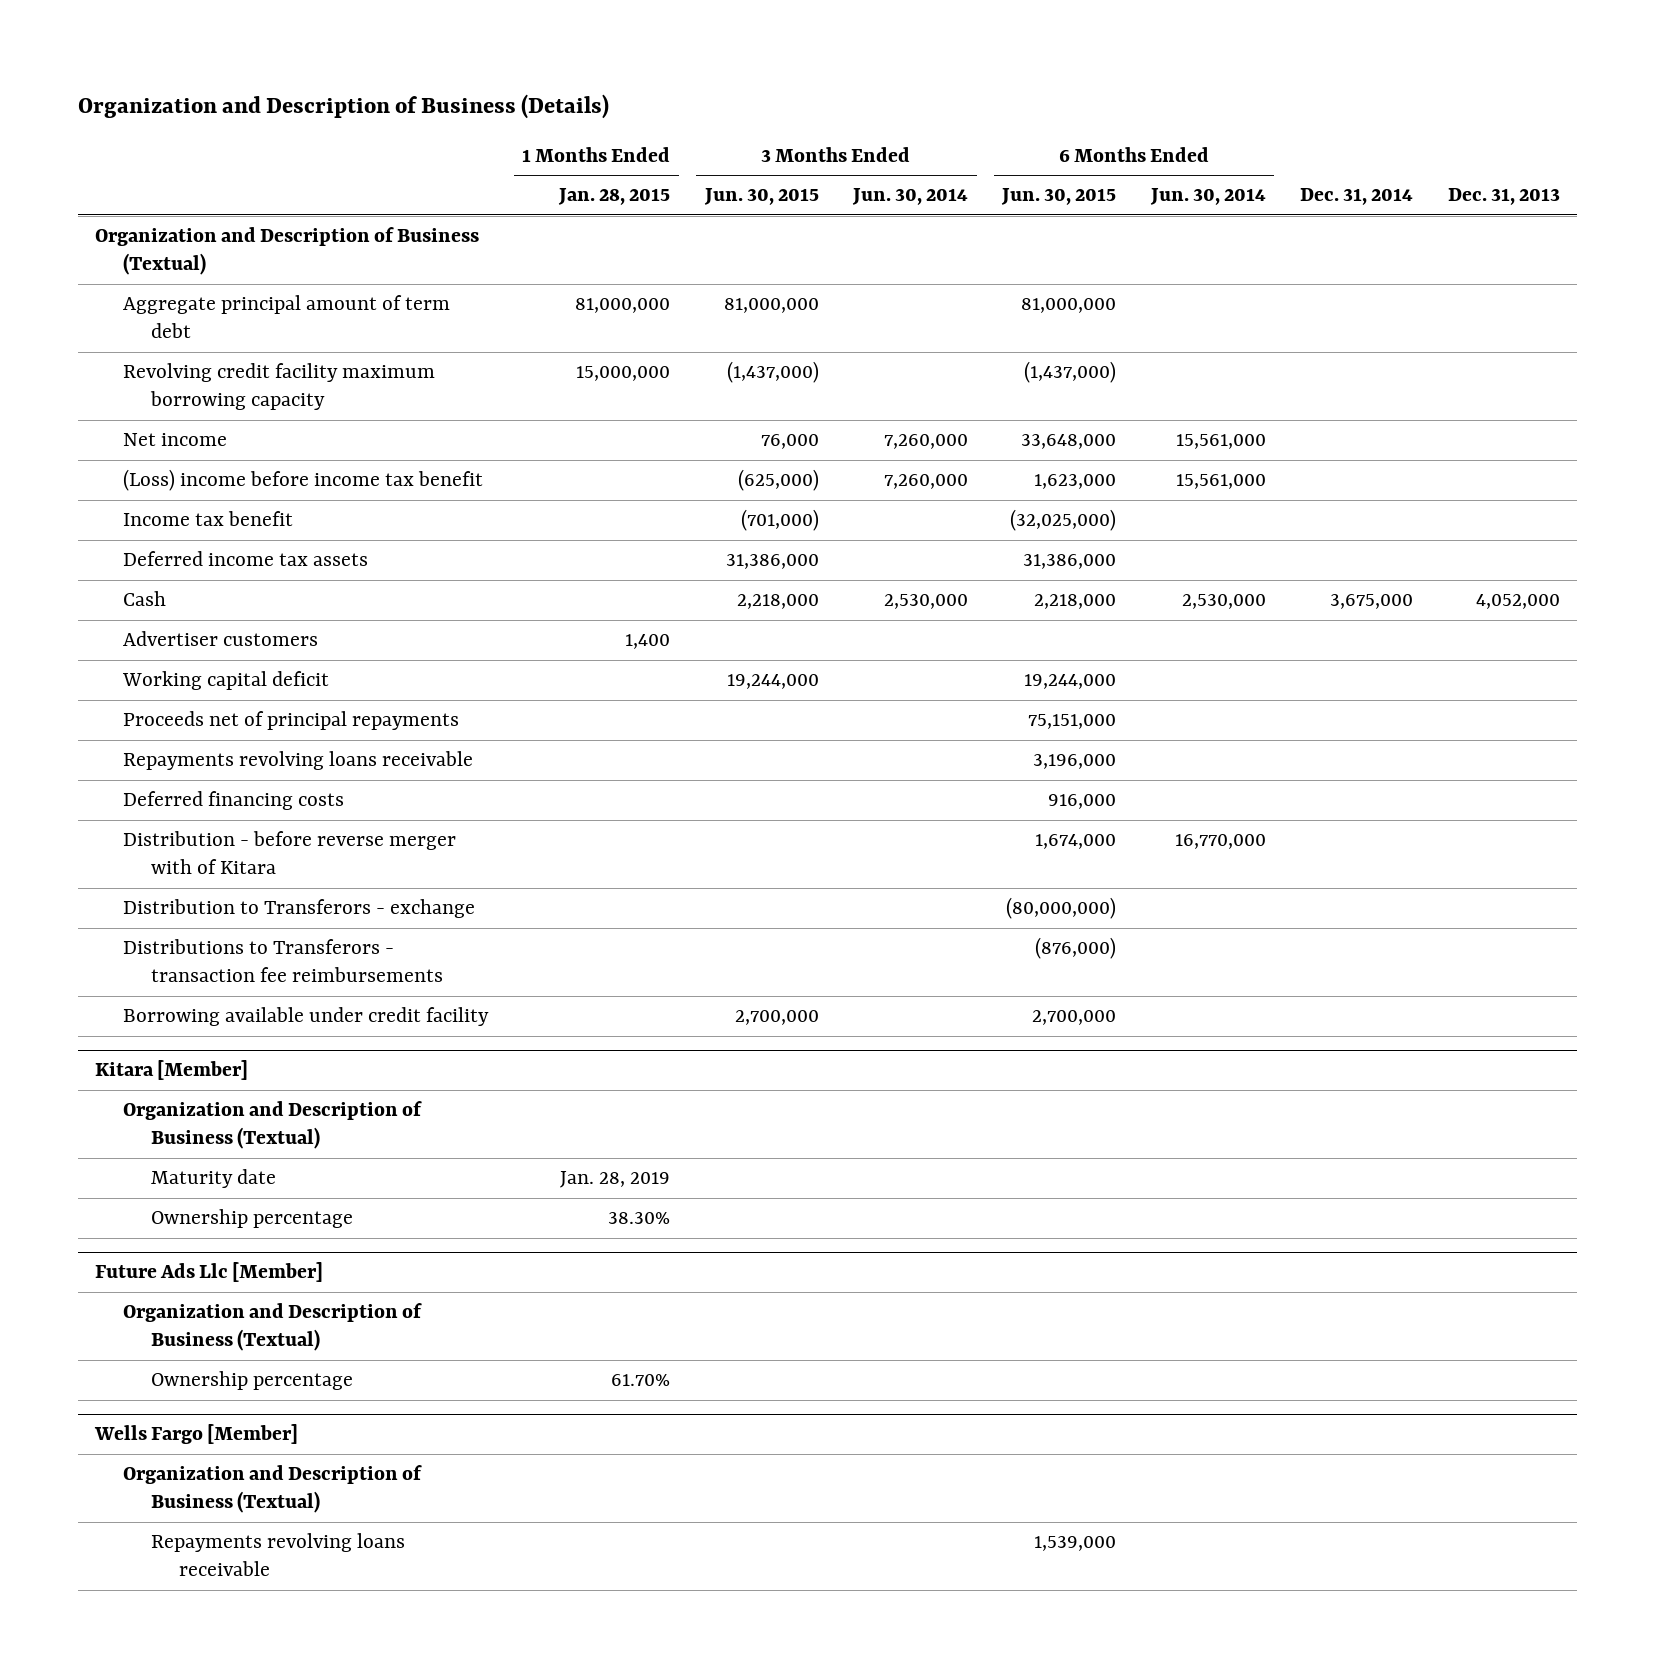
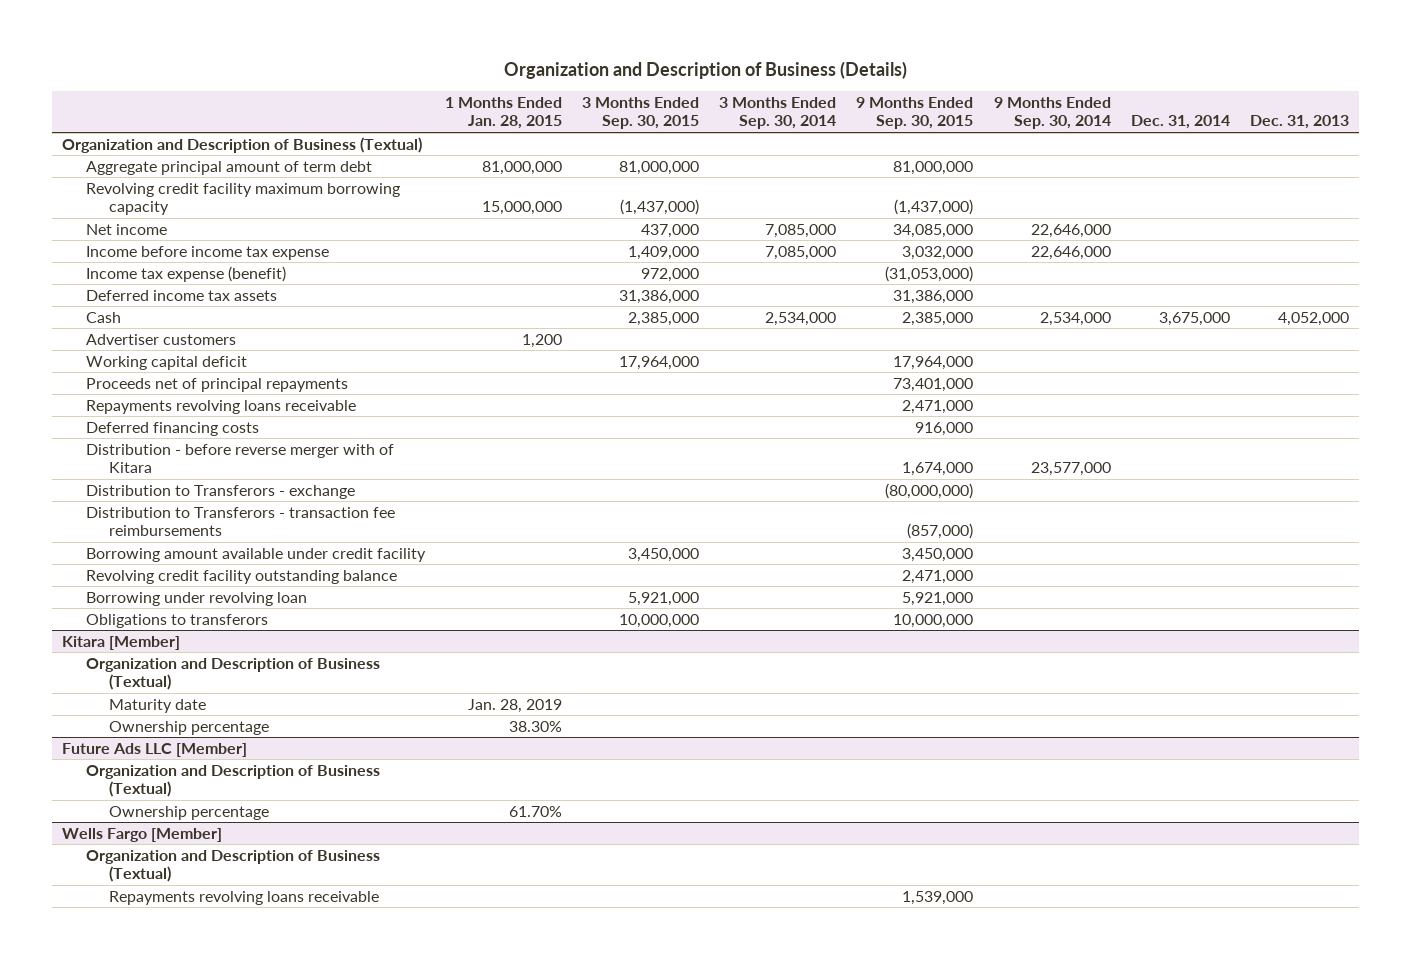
- | 1 Months Ended Jan. 28, 2015 | 3 Months Ended Jun. 30, 2015 | 3 Months Ended Jun. 30, 2014 | 6 Months Ended Jun. 30, 2015 | 6 Months Ended Jun. 30, 2014 | Dec. 31, 2014 | Dec. 31, 2013
+ | 1 Months Ended Jan. 28, 2015 | 3 Months Ended Sep. 30, 2015 | 3 Months Ended Sep. 30, 2014 | 9 Months Ended Sep. 30, 2015 | 9 Months Ended Sep. 30, 2014 | Dec. 31, 2014 | Dec. 31, 2013
- (Loss) income before income tax benefit | | (625,000) | 7,260,000 | 1,623,000 | 15,561,000 | |
- Income tax benefit | | (701,000) | | (32,025,000) | | |
+ Income before income tax expense | | 1,409,000 | 7,085,000 | 3,032,000 | 22,646,000 | |
+ Income tax expense (benefit) | | 972,000 | | (31,053,000) | | |
- Advertiser customers | 1,400 | | | | | |
+ Advertiser customers | 1,200 | | | | | |
- Distributions to Transferors - transaction fee reimbursements | | | | (876,000) | | |
- Borrowing available under credit facility | | 2,700,000 | | 2,700,000 | | |
+ Distribution to Transferors - transaction fee reimbursements | | | | (857,000) | | |
+ Borrowing amount available under credit facility | | 3,450,000 | | 3,450,000 | | |
+ Revolving credit facility outstanding balance | | | | 2,471,000 | | |
+ Borrowing under revolving loan | | 5,921,000 | | 5,921,000 | | |
+ Obligations to transferors | | 10,000,000 | | 10,000,000 | | |
- Future Ads Llc [Member]
+ Future Ads LLC [Member]

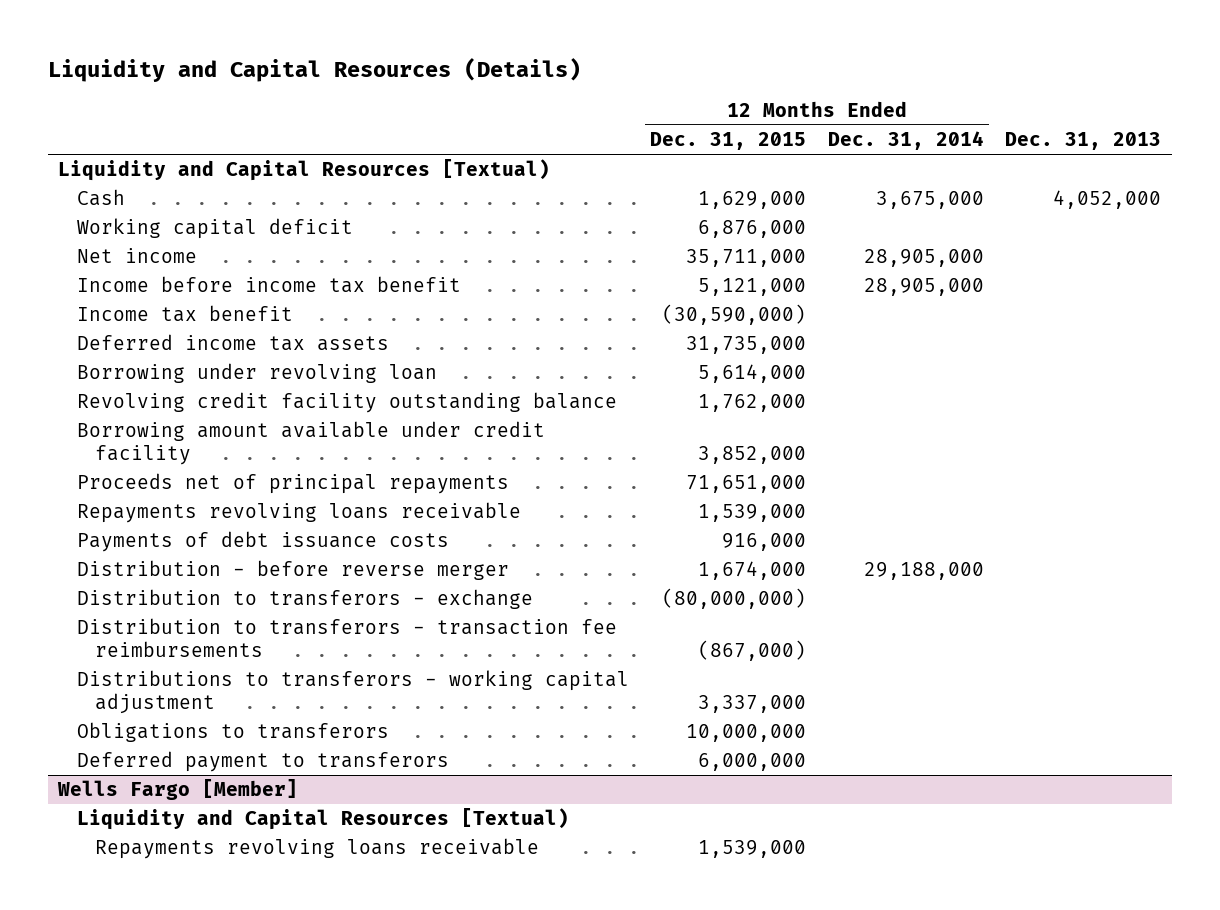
- Organization and Description of Business (Details)
+ Liquidity and Capital Resources (Details)
- | 1 Months Ended Jan. 28, 2015 | 3 Months Ended Sep. 30, 2015 | 3 Months Ended Sep. 30, 2014 | 9 Months Ended Sep. 30, 2015 | 9 Months Ended Sep. 30, 2014 | Dec. 31, 2014 | Dec. 31, 2013
+ | 12 Months Ended Dec. 31, 2015 | 12 Months Ended Dec. 31, 2014 | Dec. 31, 2013
- Organization and Description of Business (Textual)
- Aggregate principal amount of term debt | 81,000,000 | 81,000,000 | | 81,000,000 | | |
- Revolving credit facility maximum borrowing capacity | 15,000,000 | (1,437,000) | | (1,437,000) | | |
- Income before income tax expense | | 1,409,000 | 7,085,000 | 3,032,000 | 22,646,000 | |
- Income tax expense (benefit) | | 972,000 | | (31,053,000) | | |
+ Liquidity and Capital Resources [Textual)
- Advertiser customers | 1,200 | | | | | |
moved down: Net income | 35,711,000 | 28,905,000 |
+ Income before income tax benefit | 5,121,000 | 28,905,000 |
+ Income tax benefit | (30,590,000) | |
moved down: Deferred income tax assets | 31,735,000 | |
moved up: Borrowing under revolving loan | 5,614,000 | |
moved up: Revolving credit facility outstanding balance | 1,762,000 | |
moved up: Borrowing amount available under credit facility | 3,852,000 | |
- Deferred financing costs | | | | 916,000 | | |
- Distribution - before reverse merger with of Kitara | | | | 1,674,000 | 23,577,000 | |
- Distribution to Transferors - exchange | | | | (80,000,000) | | |
- Distribution to Transferors - transaction fee reimbursements | | | | (857,000) | | |
+ Payments of debt issuance costs | 916,000 | |
+ Distribution - before reverse merger | 1,674,000 | 29,188,000 |
+ Distribution to transferors - exchange | (80,000,000) | |
+ Distribution to transferors - transaction fee reimbursements | (867,000) | |
+ Distributions to transferors - working capital adjustment | 3,337,000 | |
- Kitara [Member]
- Organization and Description of Business (Textual)
- Maturity date | Jan. 28, 2019 | | | | | |
- Ownership percentage | 38.30% | | | | | |
- Future Ads LLC [Member]
- Organization and Description of Business (Textual)
- Ownership percentage | 61.70% | | | | | |
+ Deferred payment to transferors | 6,000,000 | |
@ Wells Fargo [Member]
- Organization and Description of Business (Textual)
+ Liquidity and Capital Resources [Textual)

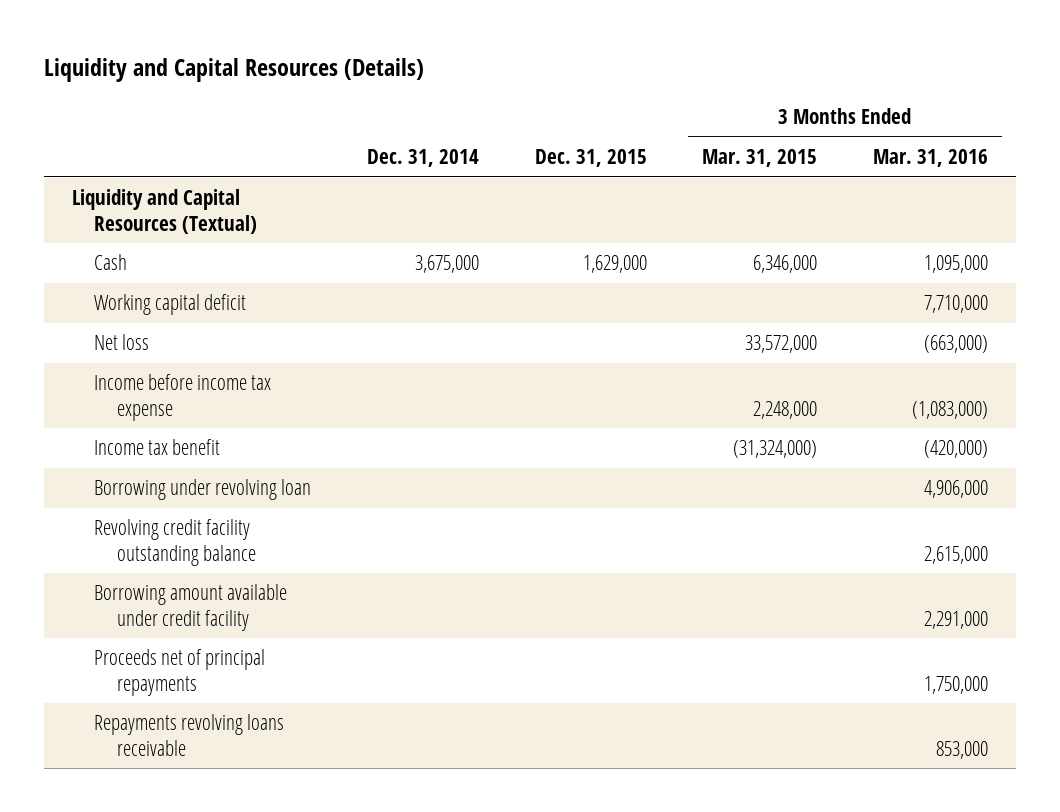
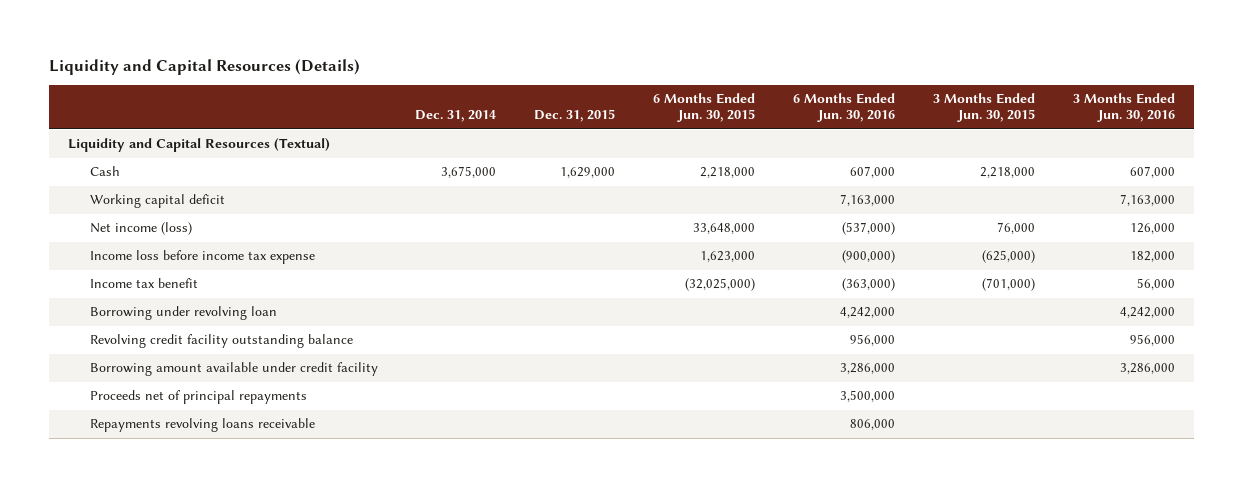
- | Dec. 31, 2014 | Dec. 31, 2015 | 3 Months Ended Mar. 31, 2015 | 3 Months Ended Mar. 31, 2016
+ | Dec. 31, 2014 | Dec. 31, 2015 | 6 Months Ended Jun. 30, 2015 | 6 Months Ended Jun. 30, 2016 | 3 Months Ended Jun. 30, 2015 | 3 Months Ended Jun. 30, 2016
- Net loss | | | 33,572,000 | (663,000)
- Income before income tax expense | | | 2,248,000 | (1,083,000)
+ Net income (loss) | | | 33,648,000 | (537,000) | 76,000 | 126,000
+ Income loss before income tax expense | | | 1,623,000 | (900,000) | (625,000) | 182,000

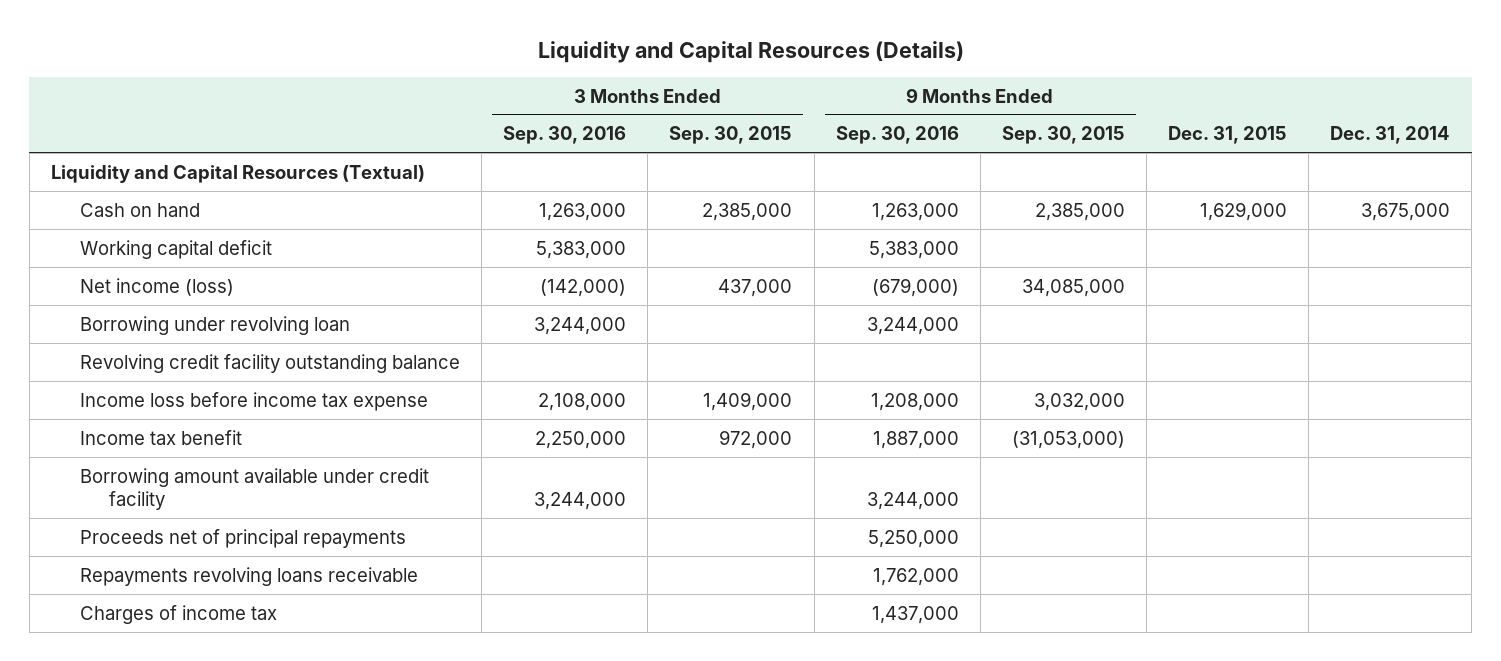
- | Dec. 31, 2014 | Dec. 31, 2015 | 6 Months Ended Jun. 30, 2015 | 6 Months Ended Jun. 30, 2016 | 3 Months Ended Jun. 30, 2015 | 3 Months Ended Jun. 30, 2016
+ | 3 Months Ended Sep. 30, 2016 | 3 Months Ended Sep. 30, 2015 | 9 Months Ended Sep. 30, 2016 | 9 Months Ended Sep. 30, 2015 | Dec. 31, 2015 | Dec. 31, 2014
- Cash | 3,675,000 | 1,629,000 | 2,218,000 | 607,000 | 2,218,000 | 607,000
+ Cash on hand | 1,263,000 | 2,385,000 | 1,263,000 | 2,385,000 | 1,629,000 | 3,675,000
moved down: Income loss before income tax expense | 2,108,000 | 1,409,000 | 1,208,000 | 3,032,000 | |
moved down: Income tax benefit | 2,250,000 | 972,000 | 1,887,000 | (31,053,000) | |
+ Charges of income tax | | | 1,437,000 | | |

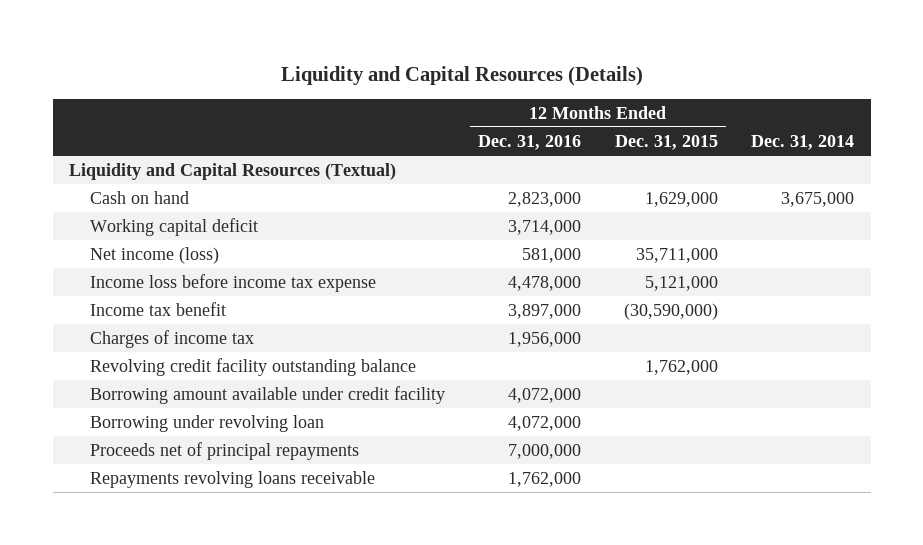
- | 3 Months Ended Sep. 30, 2016 | 3 Months Ended Sep. 30, 2015 | 9 Months Ended Sep. 30, 2016 | 9 Months Ended Sep. 30, 2015 | Dec. 31, 2015 | Dec. 31, 2014
+ | 12 Months Ended Dec. 31, 2016 | 12 Months Ended Dec. 31, 2015 | Dec. 31, 2014
moved up: Charges of income tax | 1,956,000 | |
moved down: Revolving credit facility outstanding balance | | 1,762,000 |
moved down: Borrowing under revolving loan | 4,072,000 | |

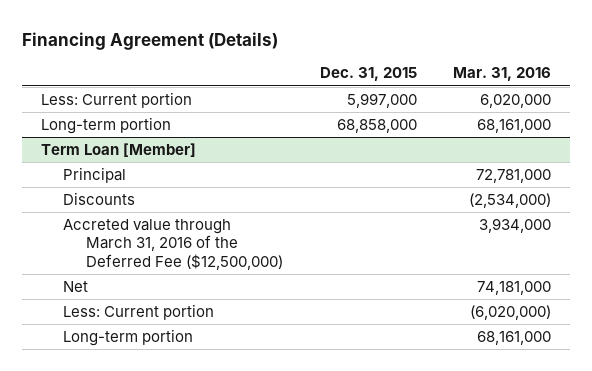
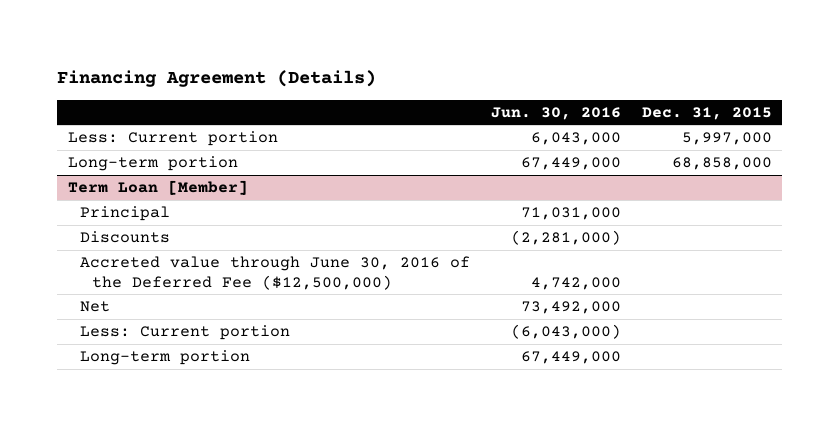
- | Dec. 31, 2015 | Mar. 31, 2016
+ | Jun. 30, 2016 | Dec. 31, 2015
@ Term Loan [Member]
- Accreted value through March 31, 2016 of the Deferred Fee ($12,500,000) | | 3,934,000
+ Accreted value through June 30, 2016 of the Deferred Fee ($12,500,000) | 4,742,000 |

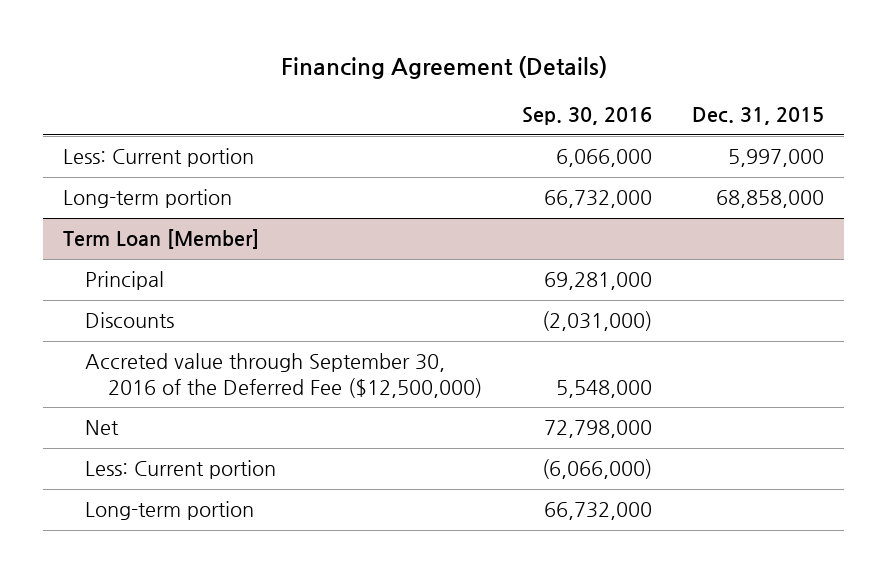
- | Jun. 30, 2016 | Dec. 31, 2015
+ | Sep. 30, 2016 | Dec. 31, 2015
@ Term Loan [Member]
- Accreted value through June 30, 2016 of the Deferred Fee ($12,500,000) | 4,742,000 |
+ Accreted value through September 30, 2016 of the Deferred Fee ($12,500,000) | 5,548,000 |

